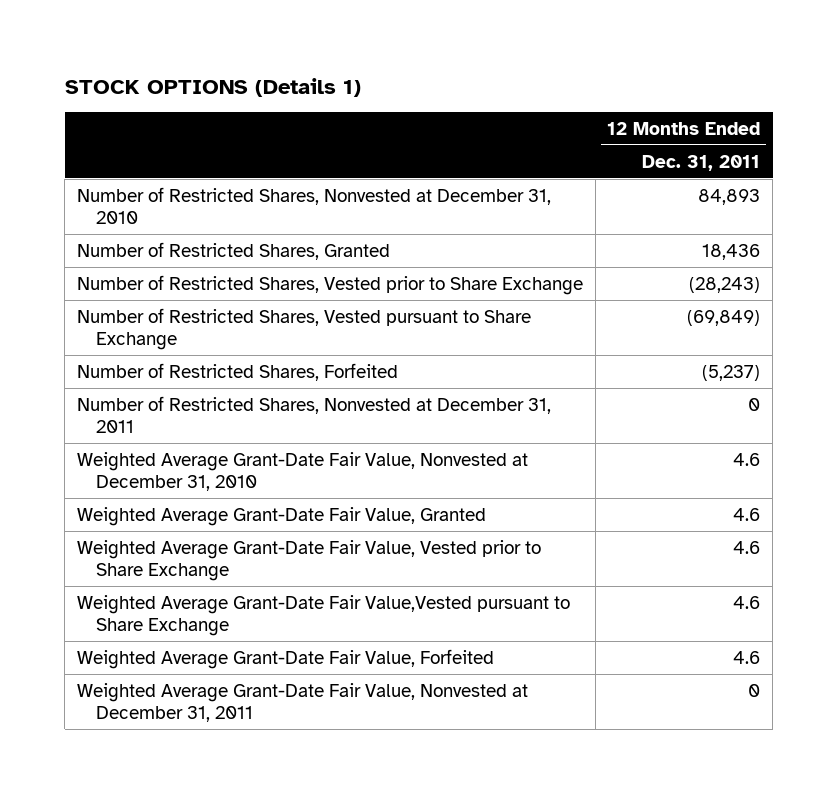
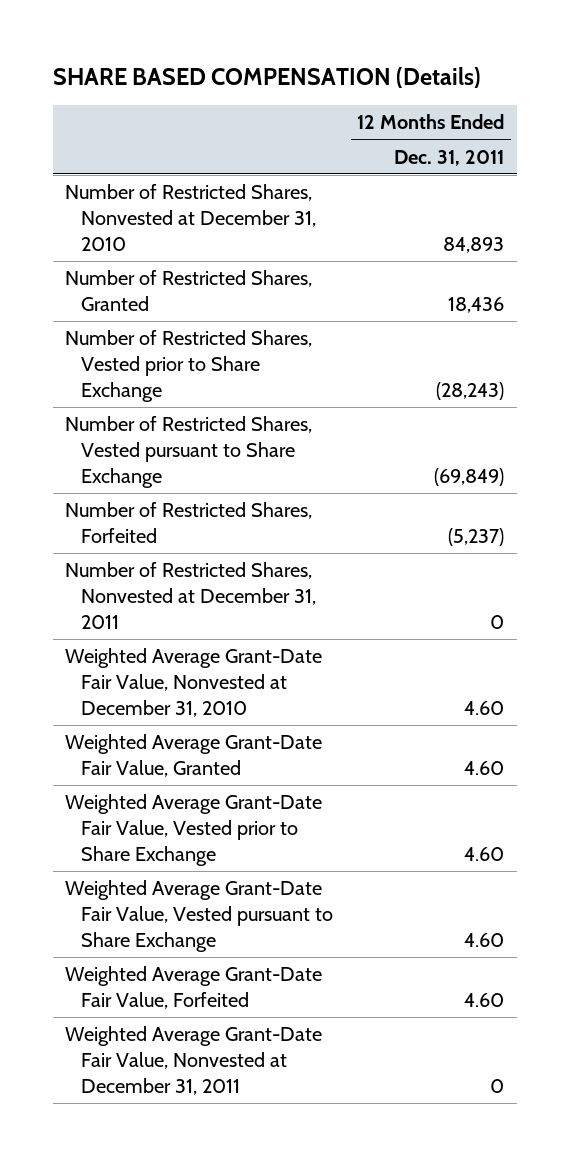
- STOCK OPTIONS (Details 1)
+ SHARE BASED COMPENSATION (Details)
- Weighted Average Grant-Date Fair Value, Nonvested at December 31, 2010 | 4.6
- Weighted Average Grant-Date Fair Value, Granted | 4.6
- Weighted Average Grant-Date Fair Value, Vested prior to Share Exchange | 4.6
- Weighted Average Grant-Date Fair Value,Vested pursuant to Share Exchange | 4.6
- Weighted Average Grant-Date Fair Value, Forfeited | 4.6
+ Weighted Average Grant-Date Fair Value, Nonvested at December 31, 2010 | 4.60
+ Weighted Average Grant-Date Fair Value, Granted | 4.60
+ Weighted Average Grant-Date Fair Value, Vested prior to Share Exchange | 4.60
+ Weighted Average Grant-Date Fair Value, Vested pursuant to Share Exchange | 4.60
+ Weighted Average Grant-Date Fair Value, Forfeited | 4.60

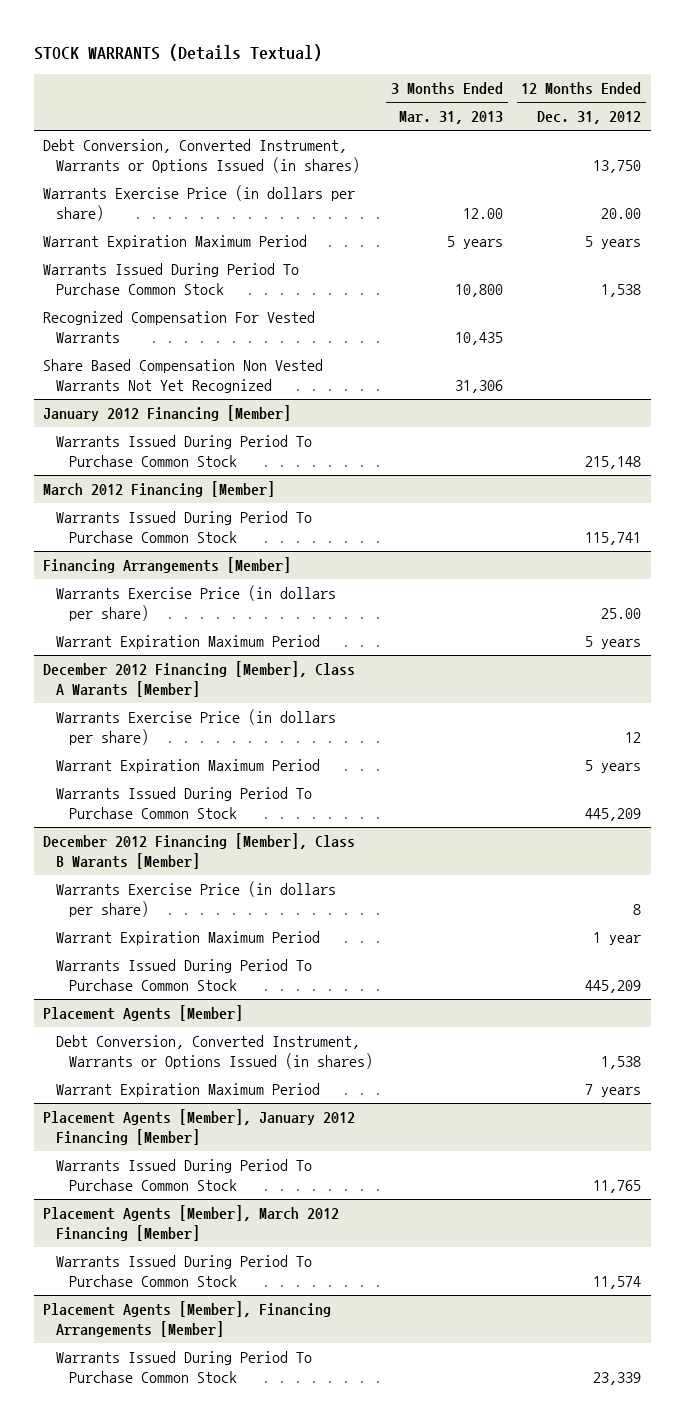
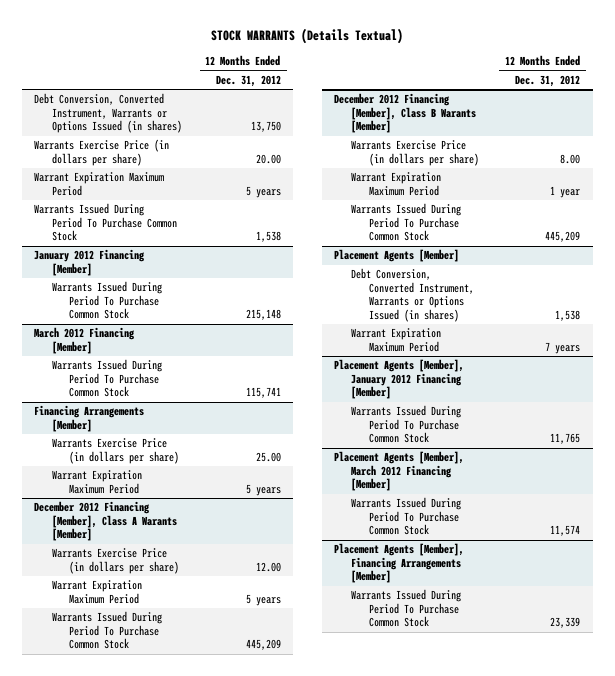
- | 3 Months Ended Mar. 31, 2013 | 12 Months Ended Dec. 31, 2012
+ | 12 Months Ended Dec. 31, 2012
- Recognized Compensation For Vested Warrants | 10,435 |
- Share Based Compensation Non Vested Warrants Not Yet Recognized | 31,306 |
@ December 2012 Financing [Member], Class A Warants [Member]
- Warrants Exercise Price (in dollars per share) | | 12
+ Warrants Exercise Price (in dollars per share) | 12.00
@ December 2012 Financing [Member], Class B Warants [Member]
- Warrants Exercise Price (in dollars per share) | | 8
+ Warrants Exercise Price (in dollars per share) | 8.00

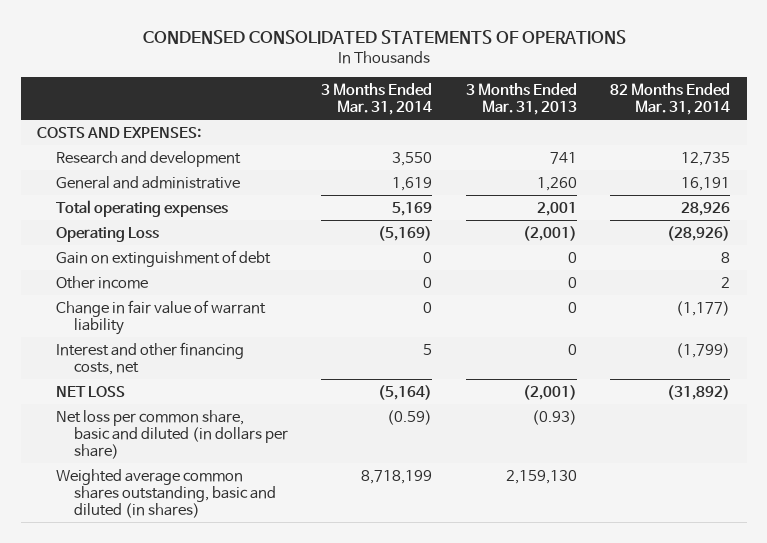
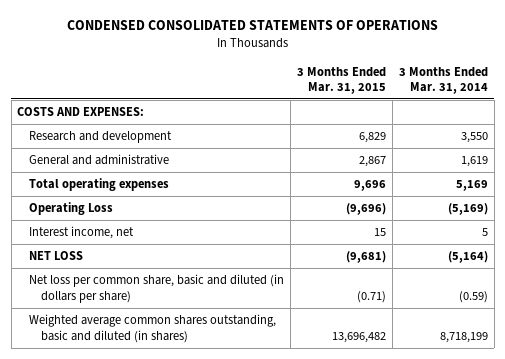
- | 3 Months Ended Mar. 31, 2014 | 3 Months Ended Mar. 31, 2013 | 82 Months Ended Mar. 31, 2014
+ | 3 Months Ended Mar. 31, 2015 | 3 Months Ended Mar. 31, 2014
- Gain on extinguishment of debt | 0 | 0 | 8
- Other income | 0 | 0 | 2
- Change in fair value of warrant liability | 0 | 0 | (1,177)
- Interest and other financing costs, net | 5 | 0 | (1,799)
+ Interest income, net | 15 | 5

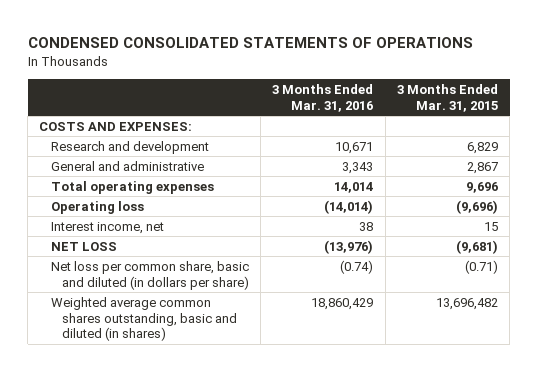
- | 3 Months Ended Mar. 31, 2015 | 3 Months Ended Mar. 31, 2014
+ | 3 Months Ended Mar. 31, 2016 | 3 Months Ended Mar. 31, 2015
- Operating Loss | (9,696) | (5,169)
+ Operating loss | (14,014) | (9,696)

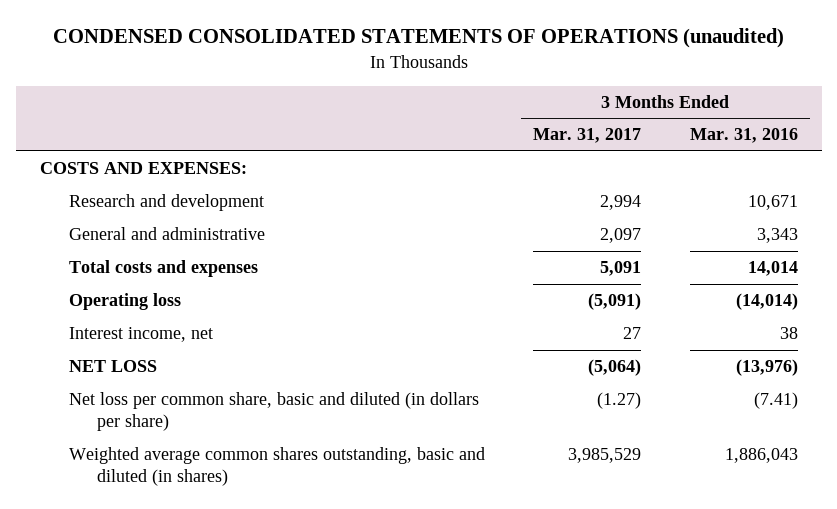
- CONDENSED CONSOLIDATED STATEMENTS OF OPERATIONS
+ CONDENSED CONSOLIDATED STATEMENTS OF OPERATIONS (unaudited)
- | 3 Months Ended Mar. 31, 2016 | 3 Months Ended Mar. 31, 2015
+ | 3 Months Ended Mar. 31, 2017 | 3 Months Ended Mar. 31, 2016
- Total operating expenses | 14,014 | 9,696
+ Total costs and expenses | 5,091 | 14,014
- Net loss per common share, basic and diluted (in dollars per share) | (0.74) | (0.71)
- Weighted average common shares outstanding, basic and diluted (in shares) | 18,860,429 | 13,696,482
+ Net loss per common share, basic and diluted (in dollars per share) | (1.27) | (7.41)
+ Weighted average common shares outstanding, basic and diluted (in shares) | 3,985,529 | 1,886,043

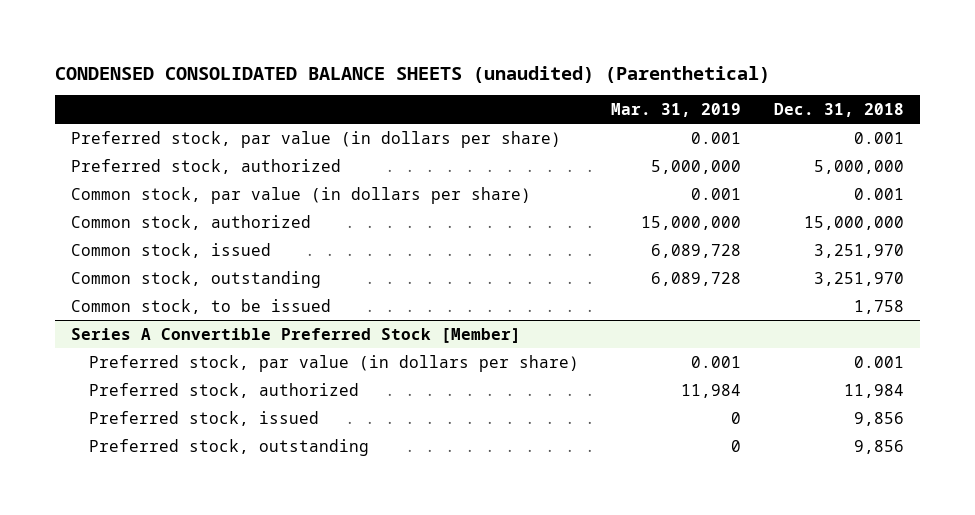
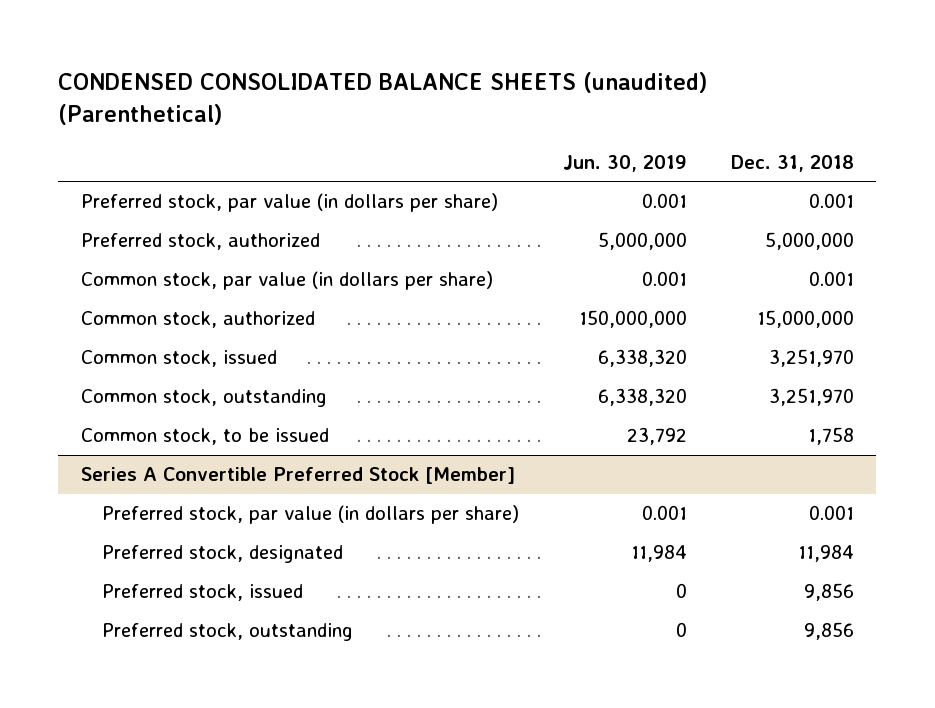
- | Mar. 31, 2019 | Dec. 31, 2018
+ | Jun. 30, 2019 | Dec. 31, 2018
@ Series A Convertible Preferred Stock [Member]
- Preferred stock, authorized | 11,984 | 11,984
+ Preferred stock, designated | 11,984 | 11,984

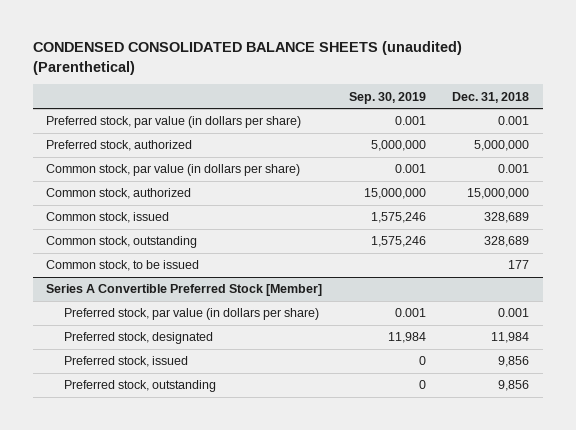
- | Jun. 30, 2019 | Dec. 31, 2018
+ | Sep. 30, 2019 | Dec. 31, 2018
- Common stock, issued | 6,338,320 | 3,251,970
- Common stock, outstanding | 6,338,320 | 3,251,970
- Common stock, to be issued | 23,792 | 1,758
+ Common stock, issued | 1,575,246 | 328,689
+ Common stock, outstanding | 1,575,246 | 328,689
+ Common stock, to be issued | | 177

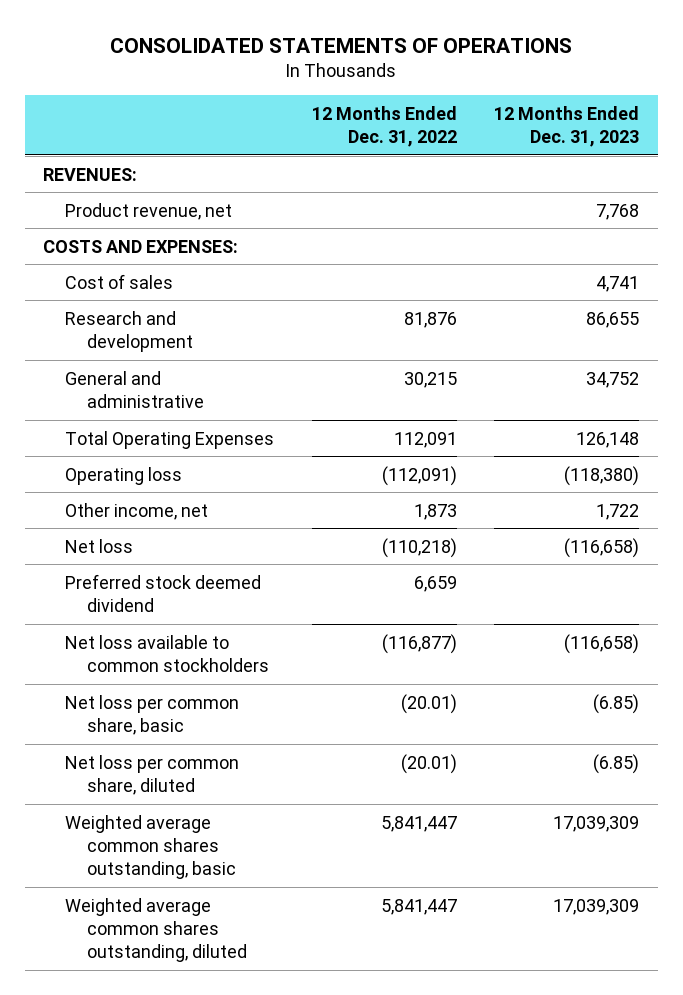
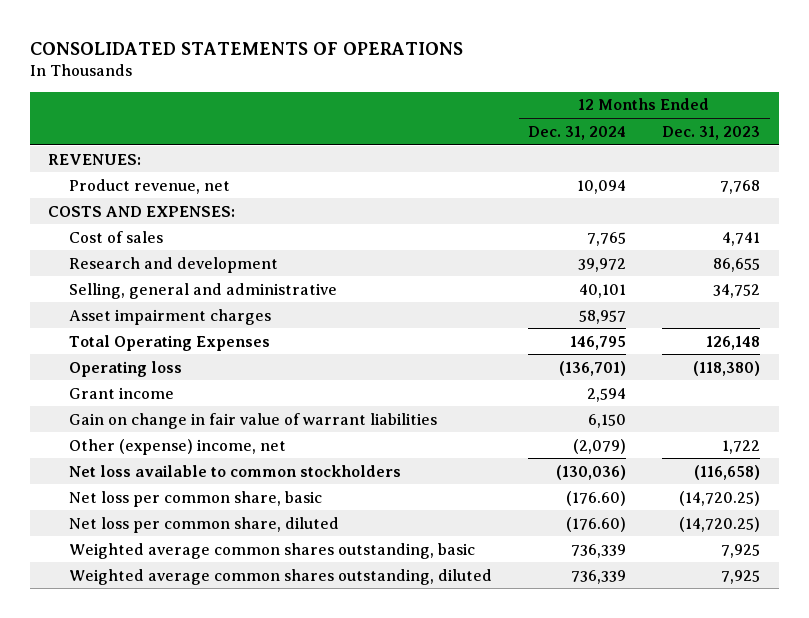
- | 12 Months Ended Dec. 31, 2022 | 12 Months Ended Dec. 31, 2023
+ | 12 Months Ended Dec. 31, 2024 | 12 Months Ended Dec. 31, 2023
- General and administrative | 30,215 | 34,752
+ Selling, general and administrative | 40,101 | 34,752
+ Asset impairment charges | 58,957 |
- Other income, net | 1,873 | 1,722
- Net loss | (110,218) | (116,658)
- Preferred stock deemed dividend | 6,659 |
+ Grant income | 2,594 |
+ Gain on change in fair value of warrant liabilities | 6,150 |
+ Other (expense) income, net | (2,079) | 1,722
- Net loss per common share, basic | (20.01) | (6.85)
- Net loss per common share, diluted | (20.01) | (6.85)
- Weighted average common shares outstanding, basic | 5,841,447 | 17,039,309
- Weighted average common shares outstanding, diluted | 5,841,447 | 17,039,309
+ Net loss per common share, basic | (176.60) | (14,720.25)
+ Net loss per common share, diluted | (176.60) | (14,720.25)
+ Weighted average common shares outstanding, basic | 736,339 | 7,925
+ Weighted average common shares outstanding, diluted | 736,339 | 7,925

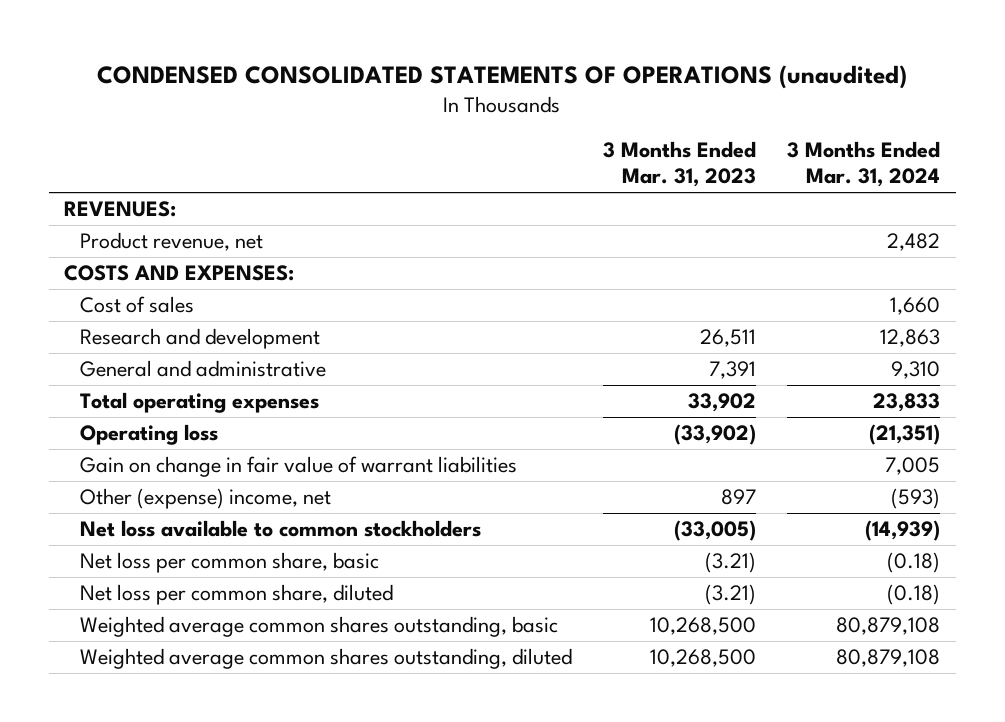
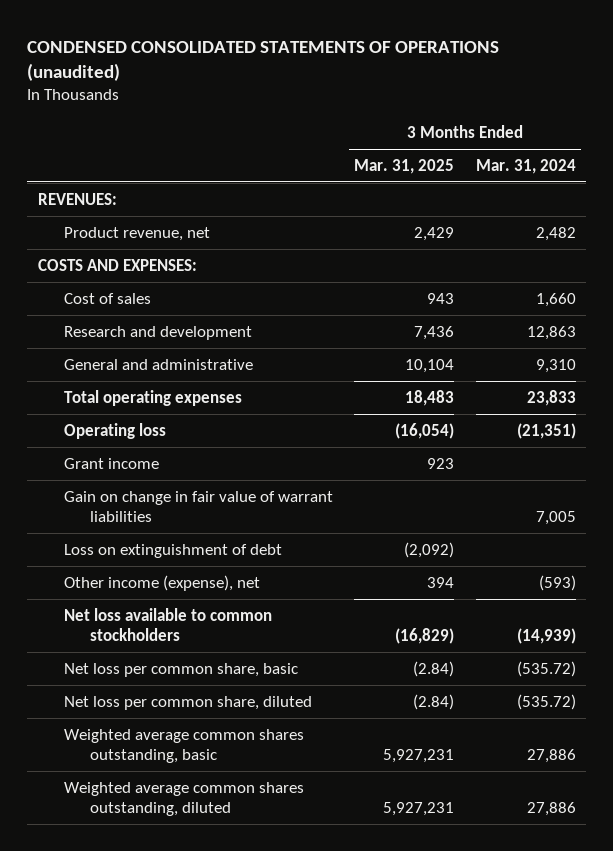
- | 3 Months Ended Mar. 31, 2023 | 3 Months Ended Mar. 31, 2024
+ | 3 Months Ended Mar. 31, 2025 | 3 Months Ended Mar. 31, 2024
+ Grant income | 923 |
- Other (expense) income, net | 897 | (593)
+ Loss on extinguishment of debt | (2,092) |
+ Other income (expense), net | 394 | (593)
- Net loss per common share, basic | (3.21) | (0.18)
- Net loss per common share, diluted | (3.21) | (0.18)
- Weighted average common shares outstanding, basic | 10,268,500 | 80,879,108
- Weighted average common shares outstanding, diluted | 10,268,500 | 80,879,108
+ Net loss per common share, basic | (2.84) | (535.72)
+ Net loss per common share, diluted | (2.84) | (535.72)
+ Weighted average common shares outstanding, basic | 5,927,231 | 27,886
+ Weighted average common shares outstanding, diluted | 5,927,231 | 27,886

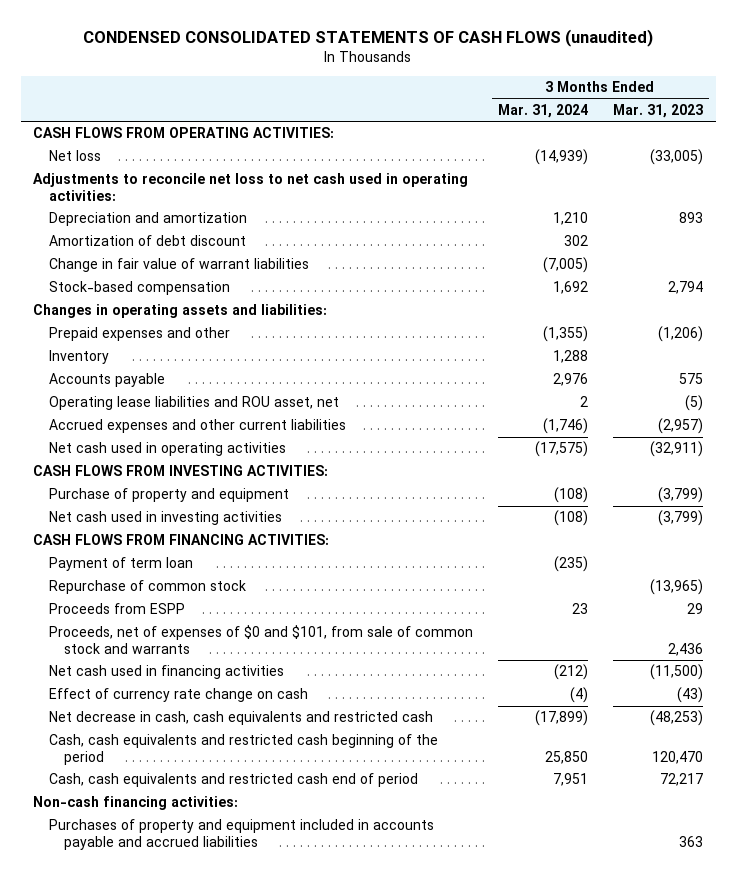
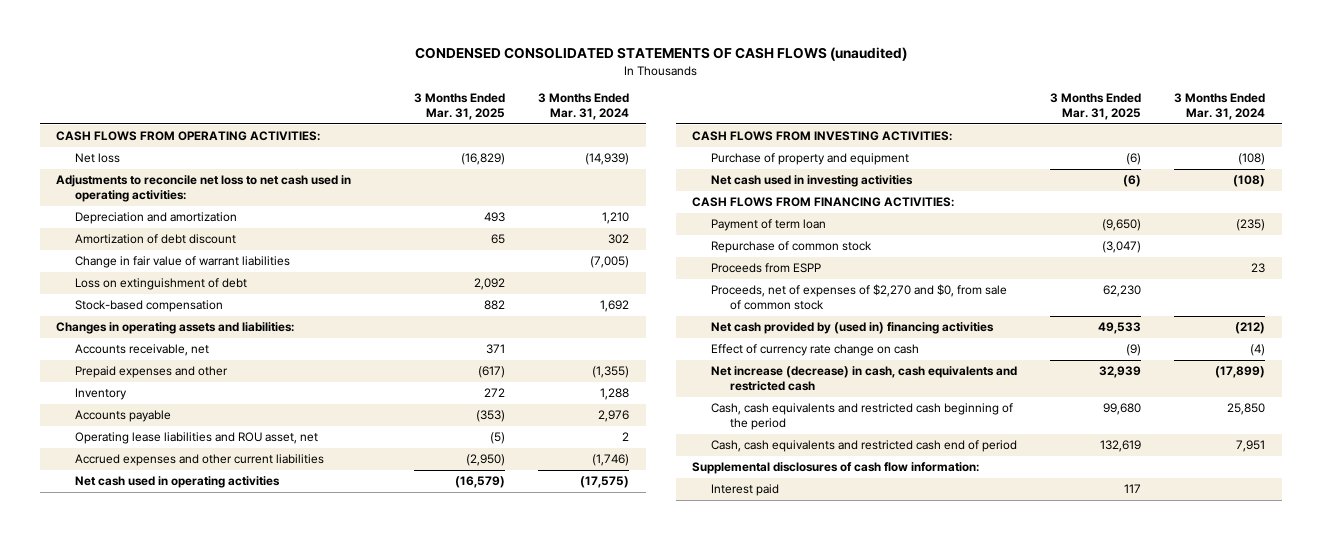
- | 3 Months Ended Mar. 31, 2024 | 3 Months Ended Mar. 31, 2023
+ | 3 Months Ended Mar. 31, 2025 | 3 Months Ended Mar. 31, 2024
+ Loss on extinguishment of debt | 2,092 |
+ Accounts receivable, net | 371 |
- Proceeds, net of expenses of $0 and $101, from sale of common stock and warrants | | 2,436
- Net cash used in financing activities | (212) | (11,500)
+ Proceeds, net of expenses of $2,270 and $0, from sale of common stock | 62,230 |
+ Net cash provided by (used in) financing activities | 49,533 | (212)
- Net decrease in cash, cash equivalents and restricted cash | (17,899) | (48,253)
+ Net increase (decrease) in cash, cash equivalents and restricted cash | 32,939 | (17,899)
- Non-cash financing activities:
- Purchases of property and equipment included in accounts payable and accrued liabilities | | 363
+ Supplemental disclosures of cash flow information:
+ Interest paid | 117 |

